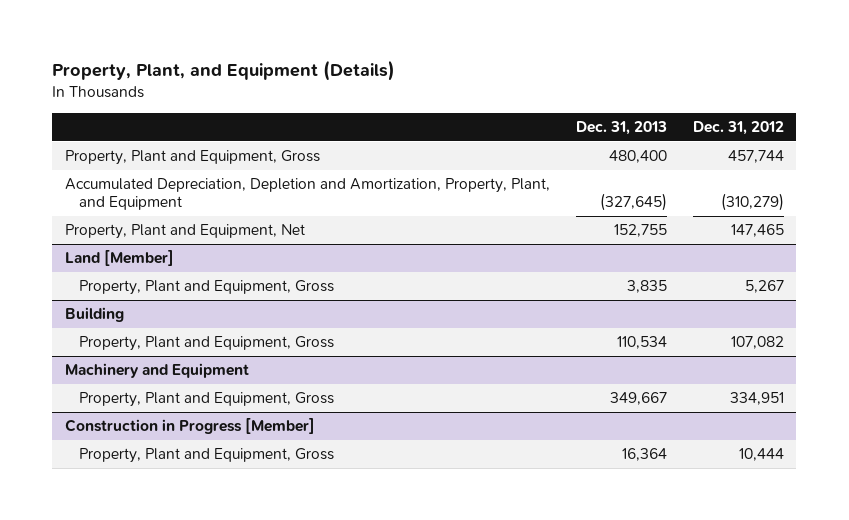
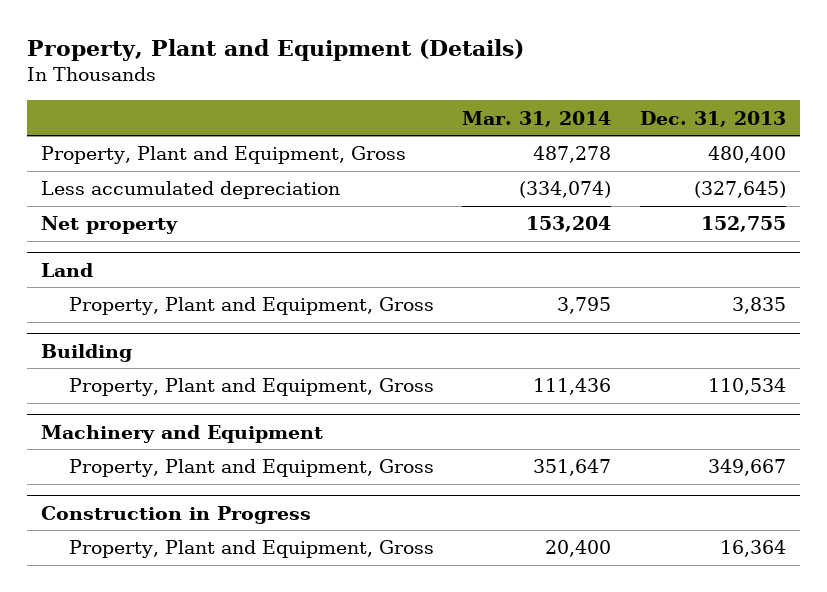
- Property, Plant, and Equipment (Details)
+ Property, Plant and Equipment (Details)
- | Dec. 31, 2013 | Dec. 31, 2012
+ | Mar. 31, 2014 | Dec. 31, 2013
- Accumulated Depreciation, Depletion and Amortization, Property, Plant, and Equipment | (327,645) | (310,279)
- Property, Plant and Equipment, Net | 152,755 | 147,465
- Land [Member]
+ Less accumulated depreciation | (334,074) | (327,645)
+ Net property | 153,204 | 152,755
+ Land
- Construction in Progress [Member]
+ Construction in Progress

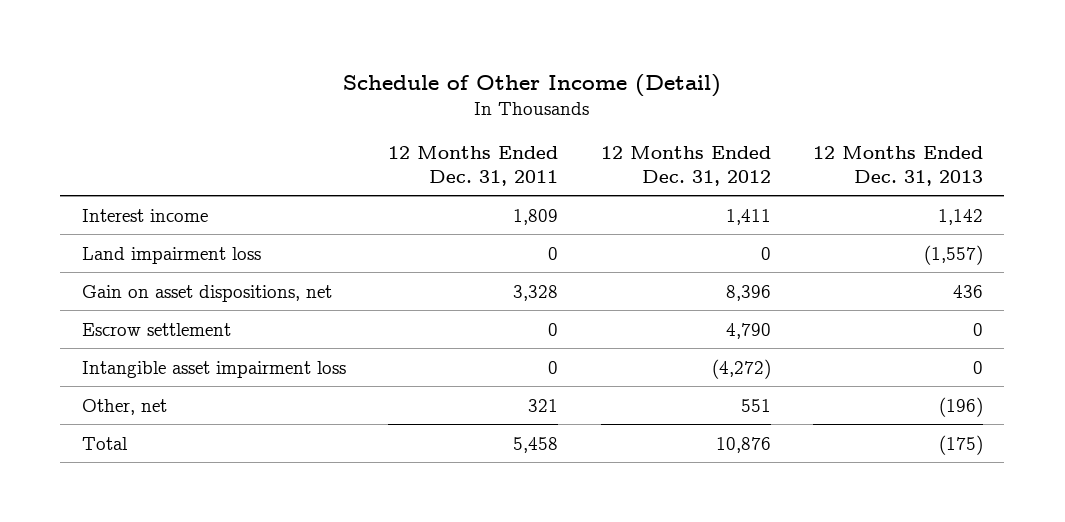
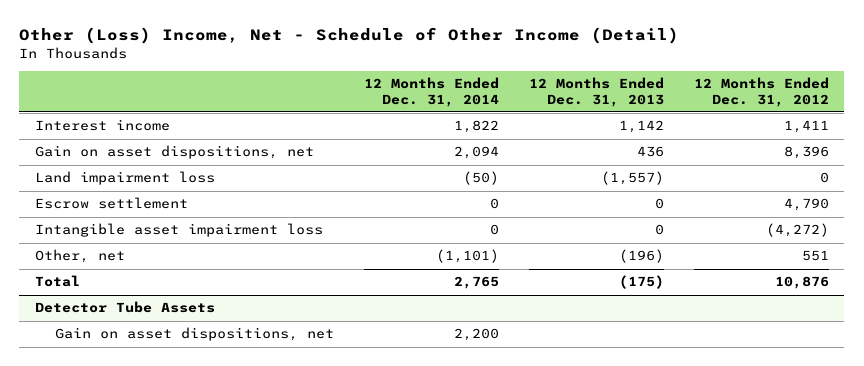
- Schedule of Other Income (Detail)
+ Other (Loss) Income, Net - Schedule of Other Income (Detail)
- | 12 Months Ended Dec. 31, 2011 | 12 Months Ended Dec. 31, 2012 | 12 Months Ended Dec. 31, 2013
+ | 12 Months Ended Dec. 31, 2014 | 12 Months Ended Dec. 31, 2013 | 12 Months Ended Dec. 31, 2012
moved down: Land impairment loss | (50) | (1,557) | 0
+ Detector Tube Assets
+ Gain on asset dispositions, net | 2,200 | |

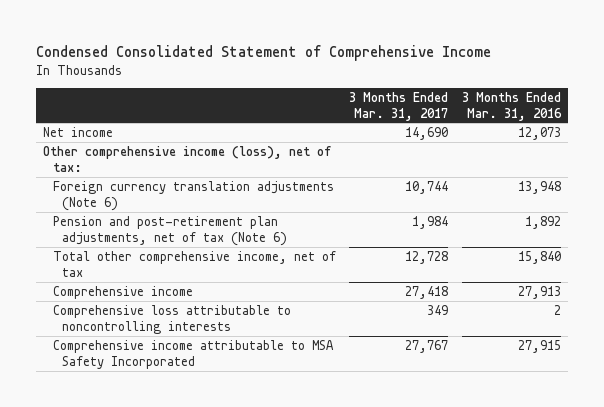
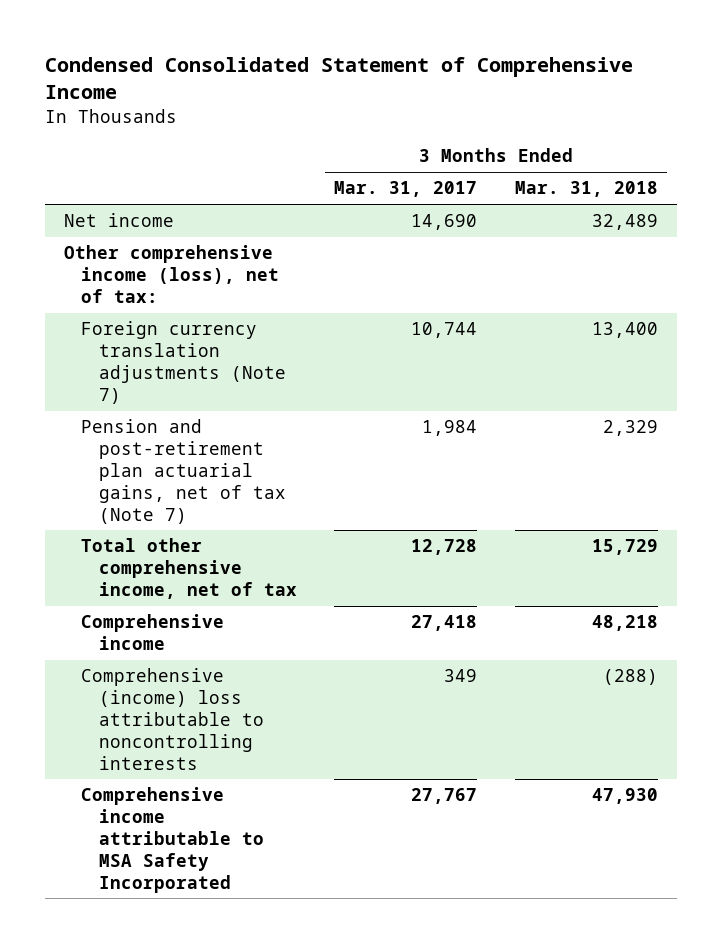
- | 3 Months Ended Mar. 31, 2017 | 3 Months Ended Mar. 31, 2016
+ | 3 Months Ended Mar. 31, 2017 | 3 Months Ended Mar. 31, 2018
- Foreign currency translation adjustments (Note 6) | 10,744 | 13,948
- Pension and post-retirement plan adjustments, net of tax (Note 6) | 1,984 | 1,892
+ Foreign currency translation adjustments (Note 7) | 10,744 | 13,400
+ Pension and post-retirement plan actuarial gains, net of tax (Note 7) | 1,984 | 2,329
- Comprehensive loss attributable to noncontrolling interests | 349 | 2
+ Comprehensive (income) loss attributable to noncontrolling interests | 349 | (288)

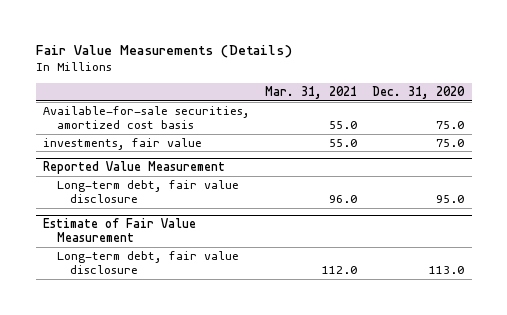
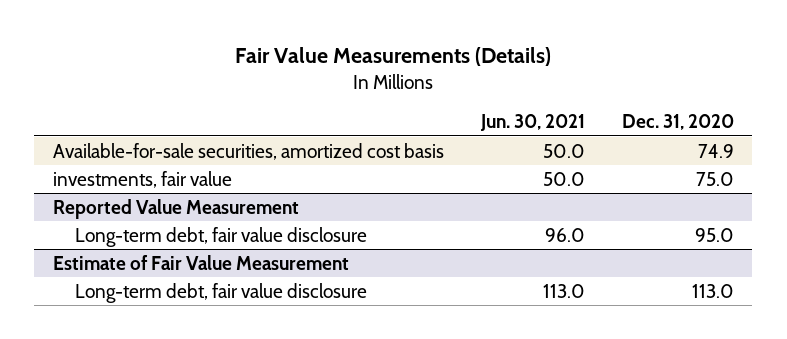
- | Mar. 31, 2021 | Dec. 31, 2020
+ | Jun. 30, 2021 | Dec. 31, 2020
- Available-for-sale securities, amortized cost basis | 55.0 | 75.0
+ Available-for-sale securities, amortized cost basis | 50.0 | 74.9

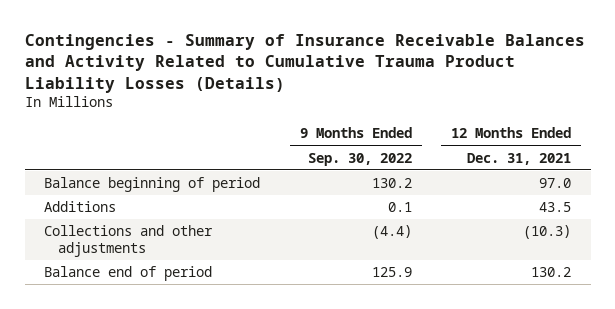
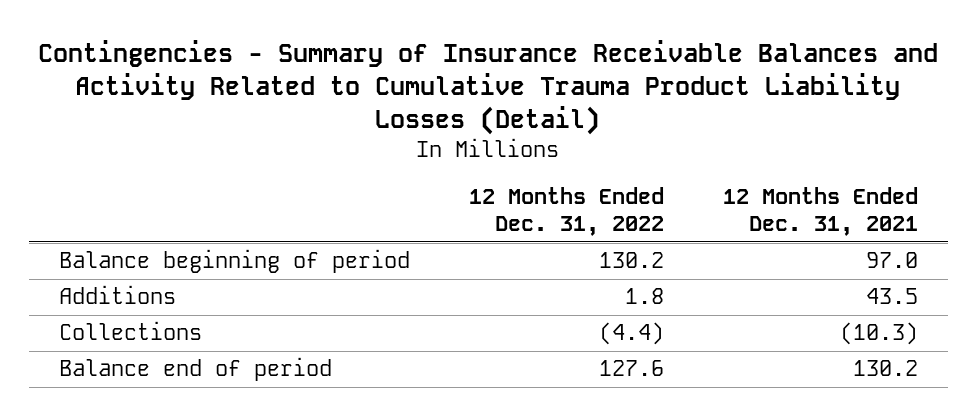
- Contingencies - Summary of Insurance Receivable Balances and Activity Related to Cumulative Trauma Product Liability Losses (Details)
+ Contingencies - Summary of Insurance Receivable Balances and Activity Related to Cumulative Trauma Product Liability Losses (Detail)
- | 9 Months Ended Sep. 30, 2022 | 12 Months Ended Dec. 31, 2021
+ | 12 Months Ended Dec. 31, 2022 | 12 Months Ended Dec. 31, 2021
- Collections and other adjustments | (4.4) | (10.3)
+ Collections | (4.4) | (10.3)

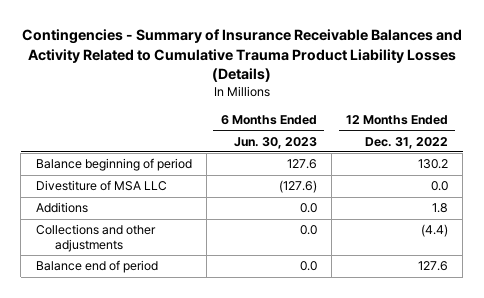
- Contingencies - Summary of Insurance Receivable Balances and Activity Related to Cumulative Trauma Product Liability Losses (Detail)
+ Contingencies - Summary of Insurance Receivable Balances and Activity Related to Cumulative Trauma Product Liability Losses (Details)
- | 12 Months Ended Dec. 31, 2022 | 12 Months Ended Dec. 31, 2021
+ | 6 Months Ended Jun. 30, 2023 | 12 Months Ended Dec. 31, 2022
+ Divestiture of MSA LLC | (127.6) | 0.0
- Collections | (4.4) | (10.3)
+ Collections and other adjustments | 0.0 | (4.4)

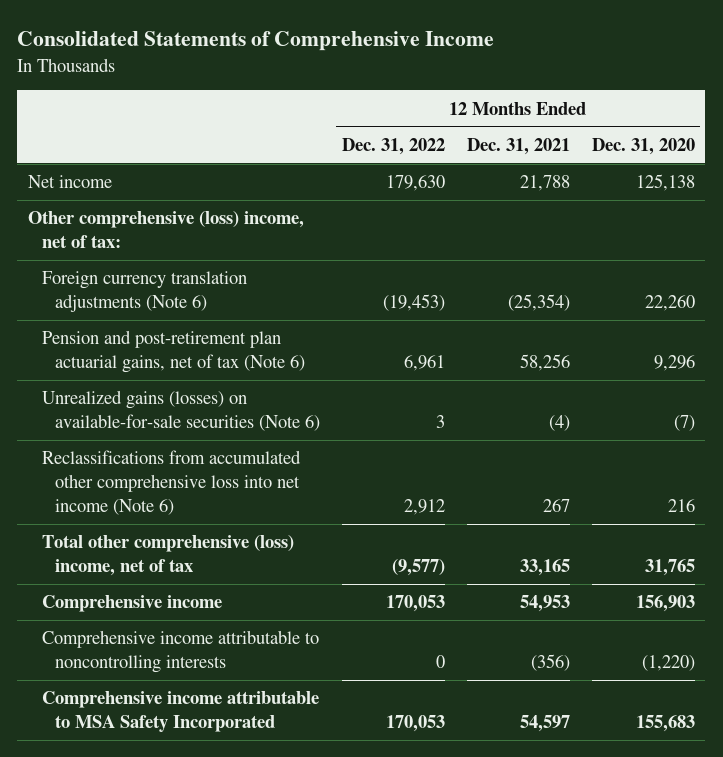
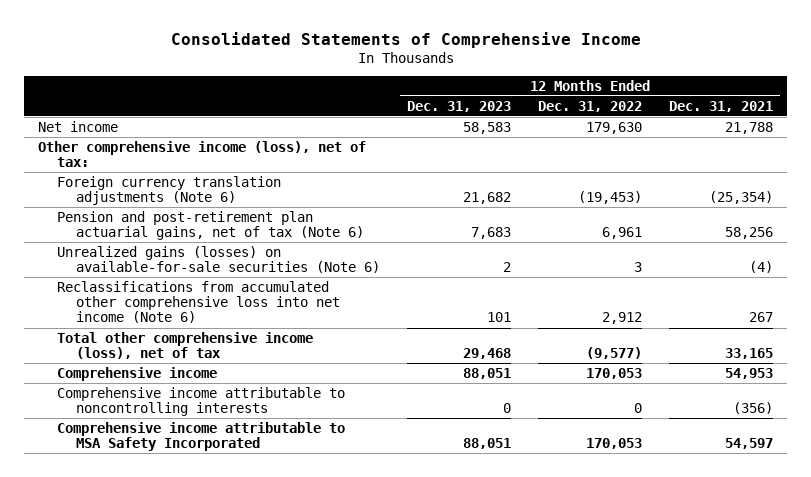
- | 12 Months Ended Dec. 31, 2022 | 12 Months Ended Dec. 31, 2021 | 12 Months Ended Dec. 31, 2020
+ | 12 Months Ended Dec. 31, 2023 | 12 Months Ended Dec. 31, 2022 | 12 Months Ended Dec. 31, 2021
- Other comprehensive (loss) income, net of tax:
+ Other comprehensive income (loss), net of tax:
- Total other comprehensive (loss) income, net of tax | (9,577) | 33,165 | 31,765
+ Total other comprehensive income (loss), net of tax | 29,468 | (9,577) | 33,165

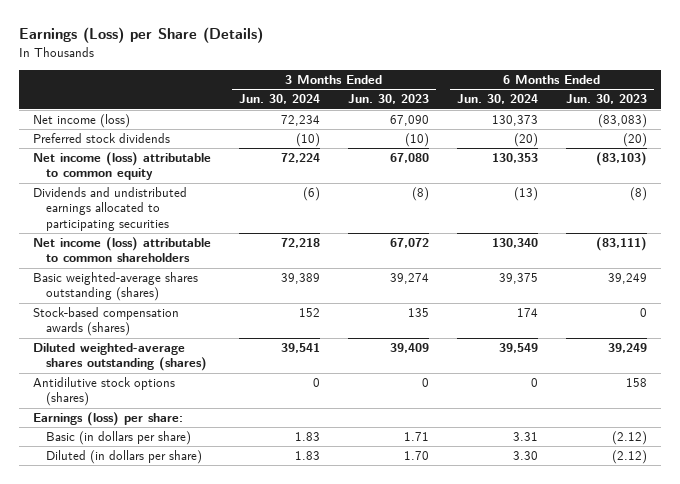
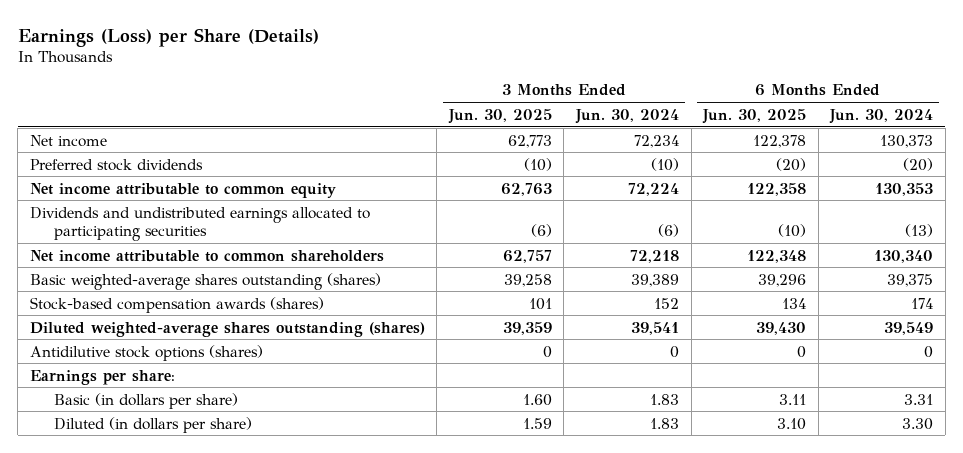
- | 3 Months Ended Jun. 30, 2024 | 3 Months Ended Jun. 30, 2023 | 6 Months Ended Jun. 30, 2024 | 6 Months Ended Jun. 30, 2023
+ | 3 Months Ended Jun. 30, 2025 | 3 Months Ended Jun. 30, 2024 | 6 Months Ended Jun. 30, 2025 | 6 Months Ended Jun. 30, 2024
- Net income (loss) | 72,234 | 67,090 | 130,373 | (83,083)
+ Net income | 62,773 | 72,234 | 122,378 | 130,373
- Net income (loss) attributable to common equity | 72,224 | 67,080 | 130,353 | (83,103)
+ Net income attributable to common equity | 62,763 | 72,224 | 122,358 | 130,353
- Net income (loss) attributable to common shareholders | 72,218 | 67,072 | 130,340 | (83,111)
+ Net income attributable to common shareholders | 62,757 | 72,218 | 122,348 | 130,340
- Earnings (loss) per share:
+ Earnings per share:

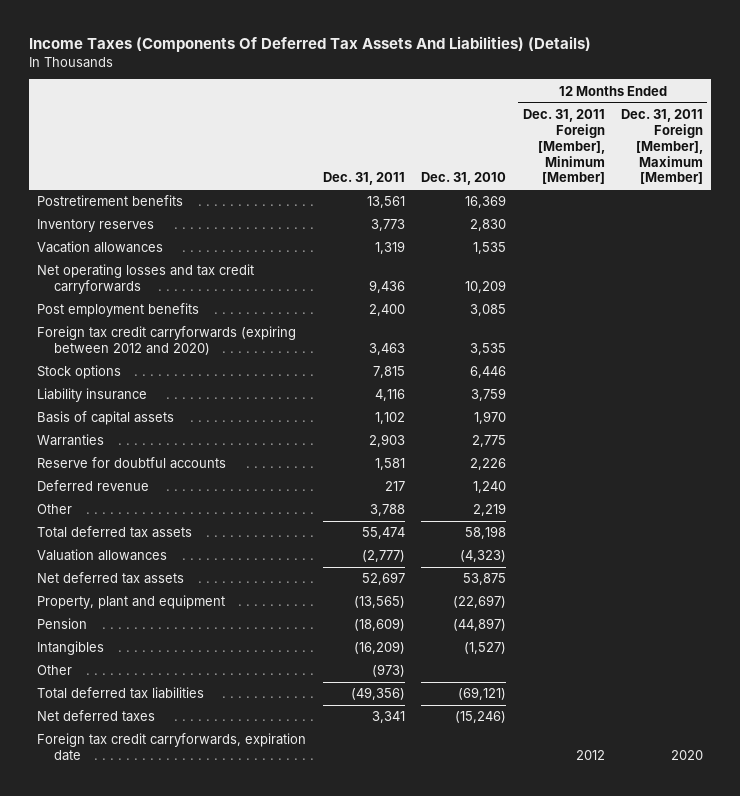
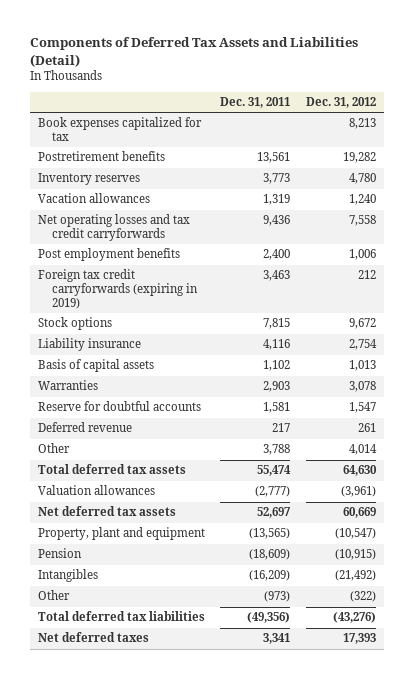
- Income Taxes (Components Of Deferred Tax Assets And Liabilities) (Details)
+ Components of Deferred Tax Assets and Liabilities (Detail)
- | Dec. 31, 2011 | Dec. 31, 2010 | 12 Months Ended Dec. 31, 2011 Foreign [Member], Minimum [Member] | 12 Months Ended Dec. 31, 2011 Foreign [Member], Maximum [Member]
+ | Dec. 31, 2011 | Dec. 31, 2012
+ Book expenses capitalized for tax | | 8,213
- Foreign tax credit carryforwards (expiring between 2012 and 2020) | 3,463 | 3,535 | |
+ Foreign tax credit carryforwards (expiring in 2019) | 3,463 | 212
- Foreign tax credit carryforwards, expiration date | | | 2012 | 2020

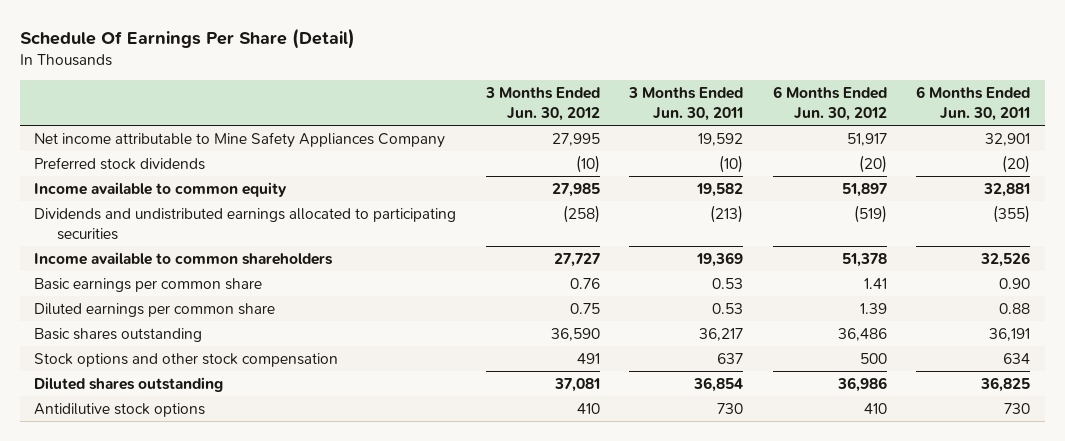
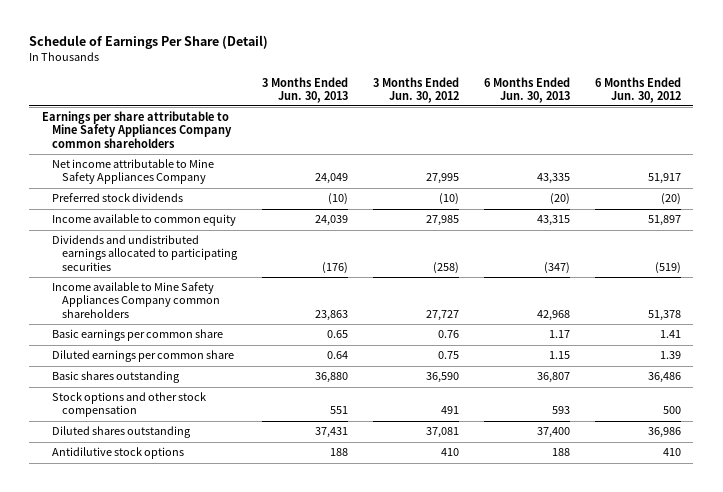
- Schedule Of Earnings Per Share (Detail)
+ Schedule of Earnings Per Share (Detail)
- | 3 Months Ended Jun. 30, 2012 | 3 Months Ended Jun. 30, 2011 | 6 Months Ended Jun. 30, 2012 | 6 Months Ended Jun. 30, 2011
+ | 3 Months Ended Jun. 30, 2013 | 3 Months Ended Jun. 30, 2012 | 6 Months Ended Jun. 30, 2013 | 6 Months Ended Jun. 30, 2012
+ Earnings per share attributable to Mine Safety Appliances Company common shareholders
- Income available to common shareholders | 27,727 | 19,369 | 51,378 | 32,526
+ Income available to Mine Safety Appliances Company common shareholders | 23,863 | 27,727 | 42,968 | 51,378

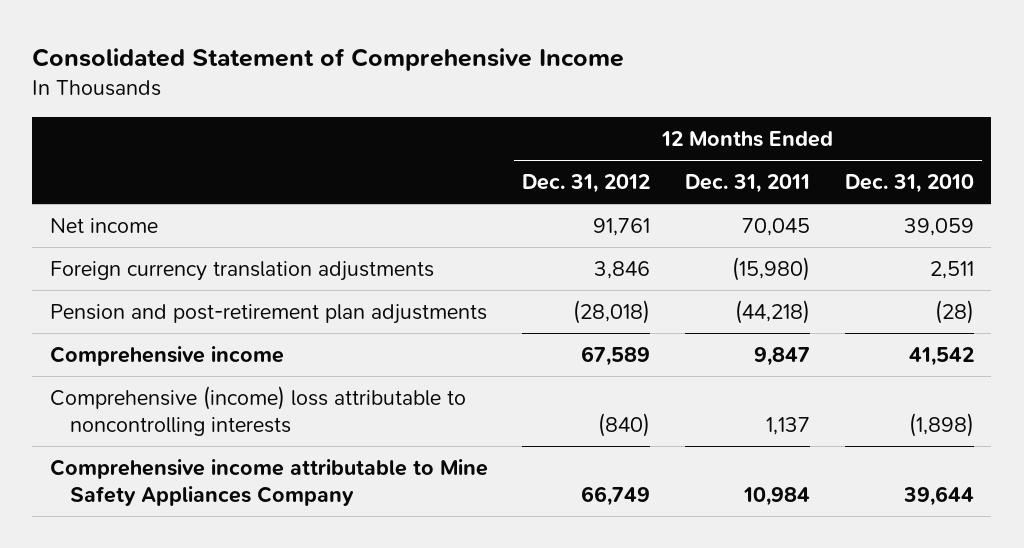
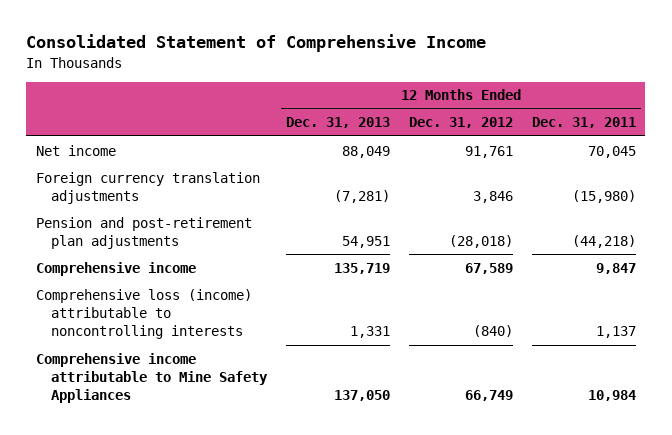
- | 12 Months Ended Dec. 31, 2012 | 12 Months Ended Dec. 31, 2011 | 12 Months Ended Dec. 31, 2010
+ | 12 Months Ended Dec. 31, 2013 | 12 Months Ended Dec. 31, 2012 | 12 Months Ended Dec. 31, 2011
- Comprehensive (income) loss attributable to noncontrolling interests | (840) | 1,137 | (1,898)
- Comprehensive income attributable to Mine Safety Appliances Company | 66,749 | 10,984 | 39,644
+ Comprehensive loss (income) attributable to noncontrolling interests | 1,331 | (840) | 1,137
+ Comprehensive income attributable to Mine Safety Appliances | 137,050 | 66,749 | 10,984

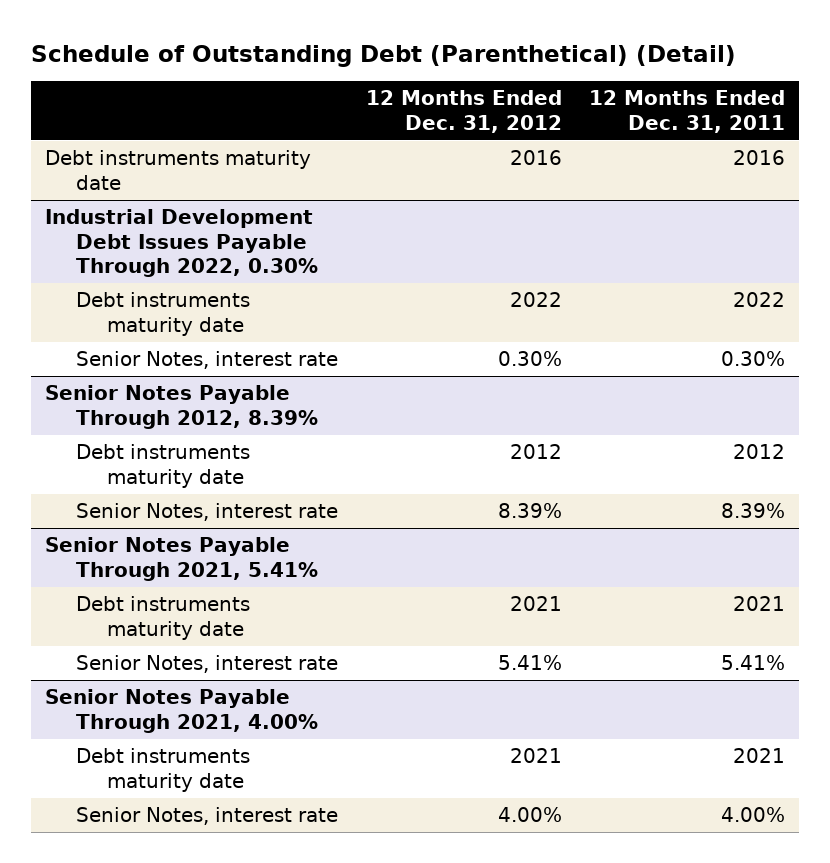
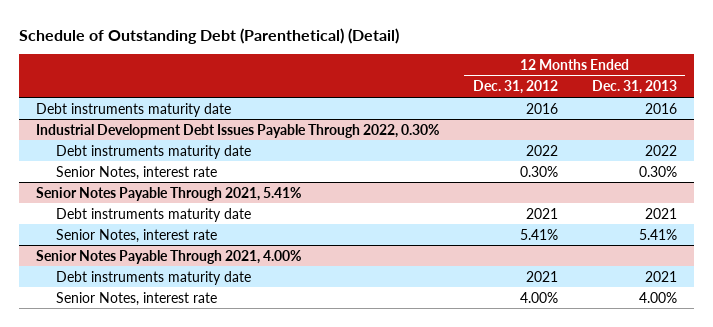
- | 12 Months Ended Dec. 31, 2012 | 12 Months Ended Dec. 31, 2011
+ | 12 Months Ended Dec. 31, 2012 | 12 Months Ended Dec. 31, 2013
- Senior Notes Payable Through 2012, 8.39%
- Debt instruments maturity date | 2012 | 2012
- Senior Notes, interest rate | 8.39% | 8.39%

